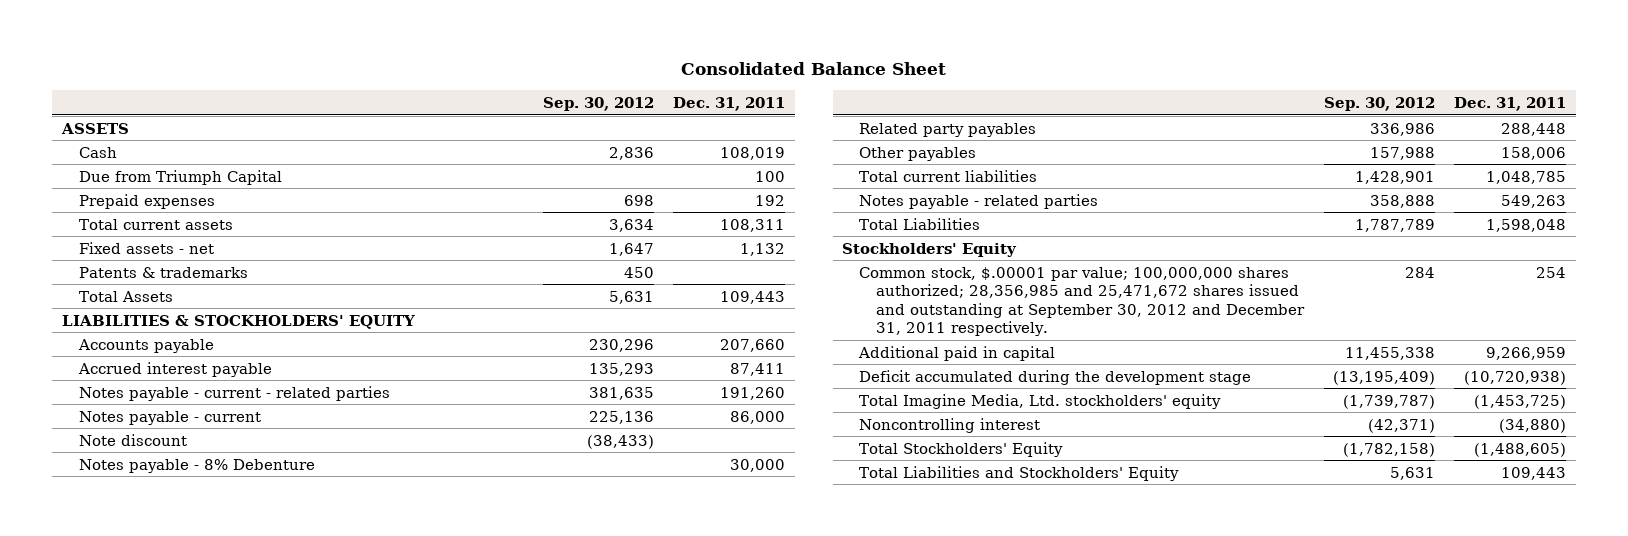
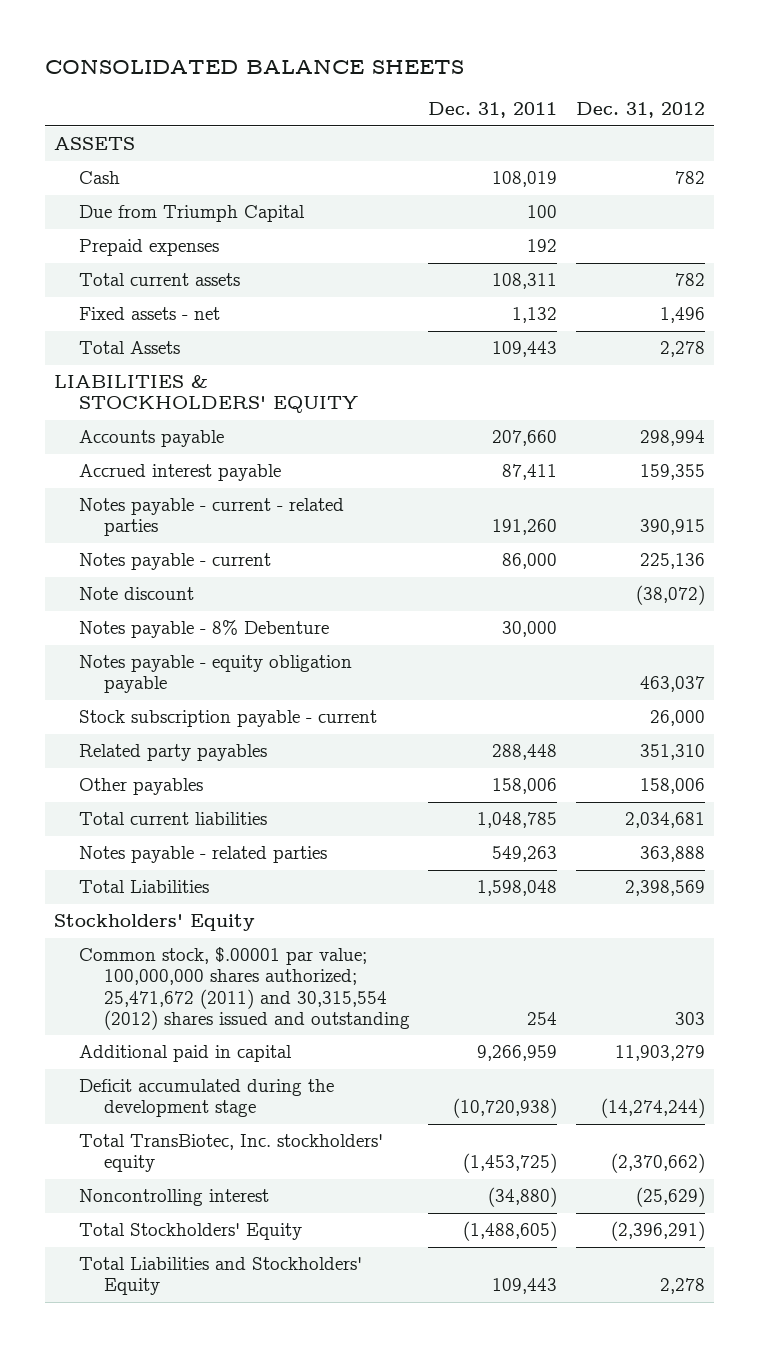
- Consolidated Balance Sheet
+ CONSOLIDATED BALANCE SHEETS
- | Sep. 30, 2012 | Dec. 31, 2011
+ | Dec. 31, 2011 | Dec. 31, 2012
- Patents & trademarks | 450 |
+ Notes payable - equity obligation payable | | 463,037
+ Stock subscription payable - current | | 26,000
- Common stock, $.00001 par value; 100,000,000 shares authorized; 28,356,985 and 25,471,672 shares issued and outstanding at September 30, 2012 and December 31, 2011 respectively. | 284 | 254
+ Common stock, $.00001 par value; 100,000,000 shares authorized; 25,471,672 (2011) and 30,315,554 (2012) shares issued and outstanding | 254 | 303
- Total Imagine Media, Ltd. stockholders' equity | (1,739,787) | (1,453,725)
+ Total TransBiotec, Inc. stockholders' equity | (1,453,725) | (2,370,662)

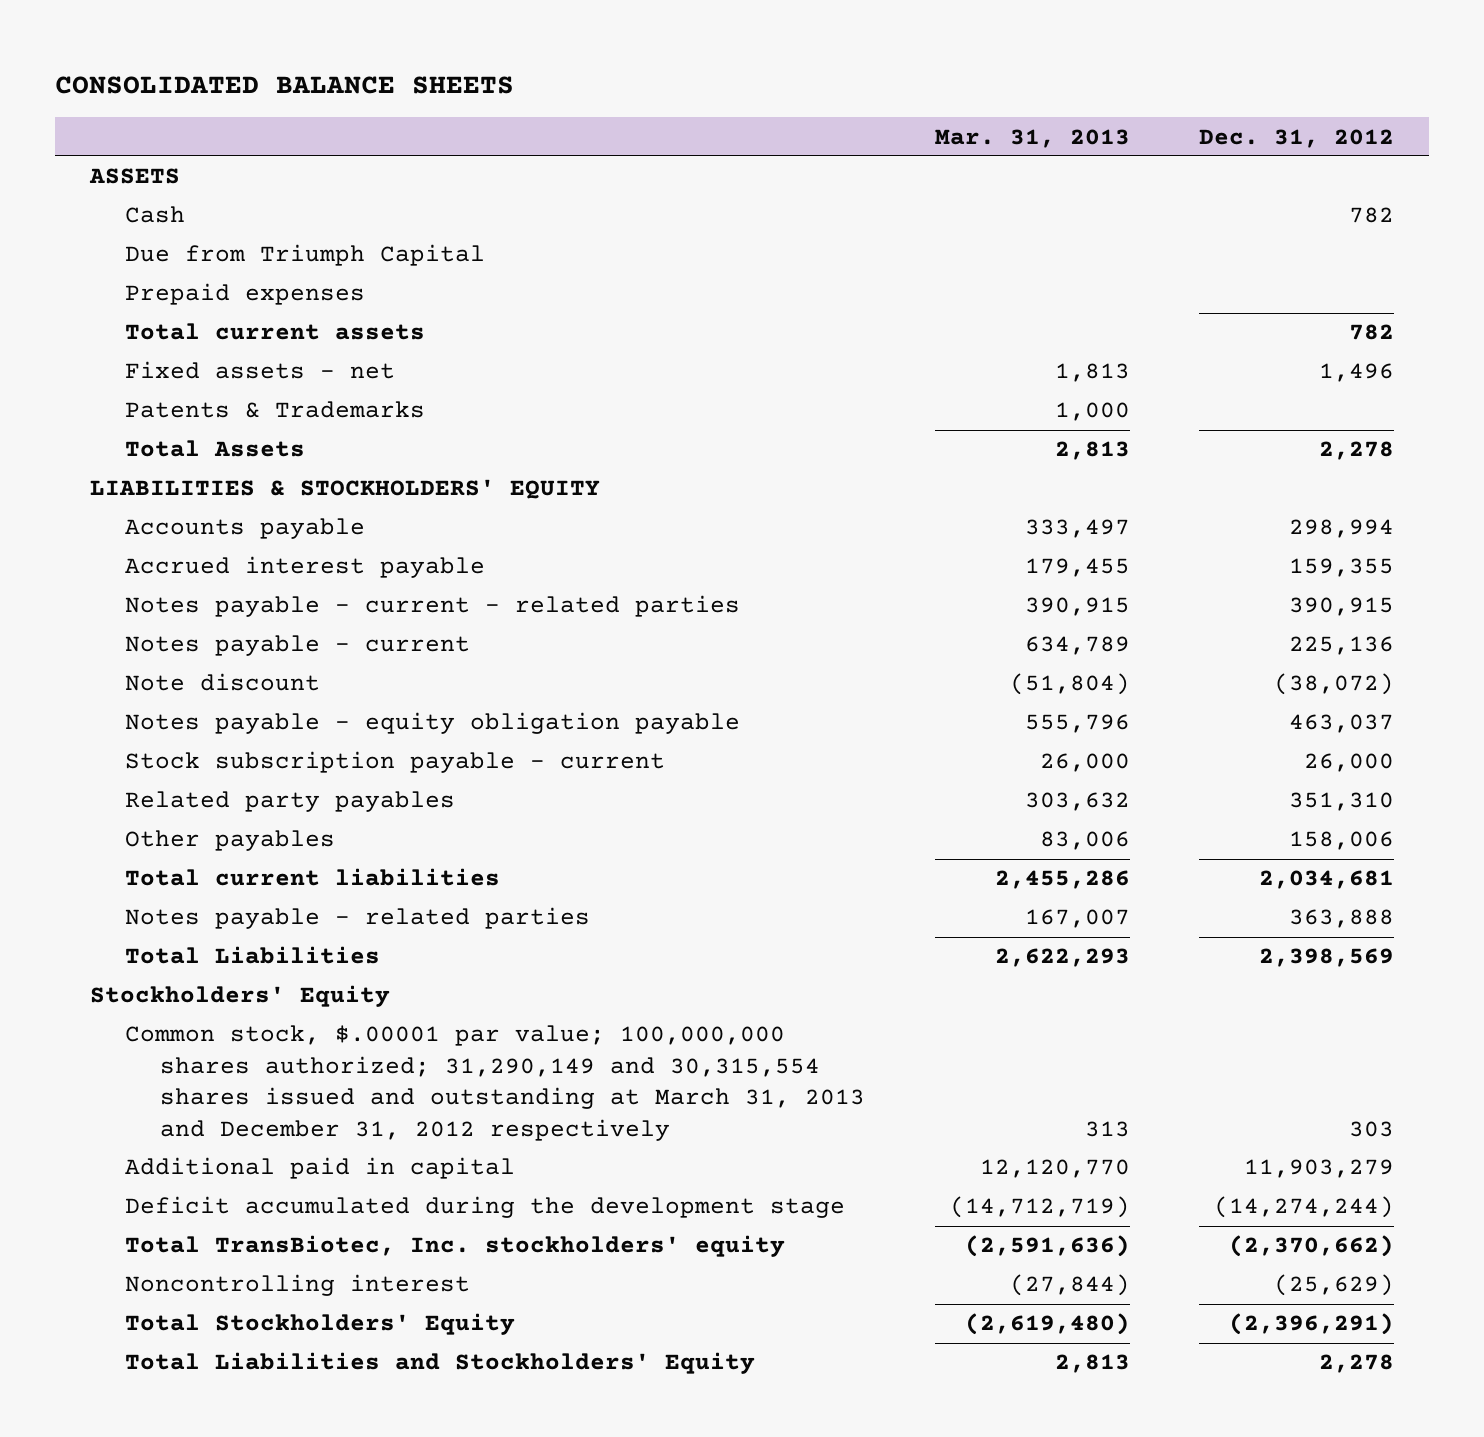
- | Dec. 31, 2011 | Dec. 31, 2012
+ | Mar. 31, 2013 | Dec. 31, 2012
+ Patents & Trademarks | 1,000 |
- Notes payable - 8% Debenture | 30,000 |
- Common stock, $.00001 par value; 100,000,000 shares authorized; 25,471,672 (2011) and 30,315,554 (2012) shares issued and outstanding | 254 | 303
+ Common stock, $.00001 par value; 100,000,000 shares authorized; 31,290,149 and 30,315,554 shares issued and outstanding at March 31, 2013 and December 31, 2012 respectively | 313 | 303

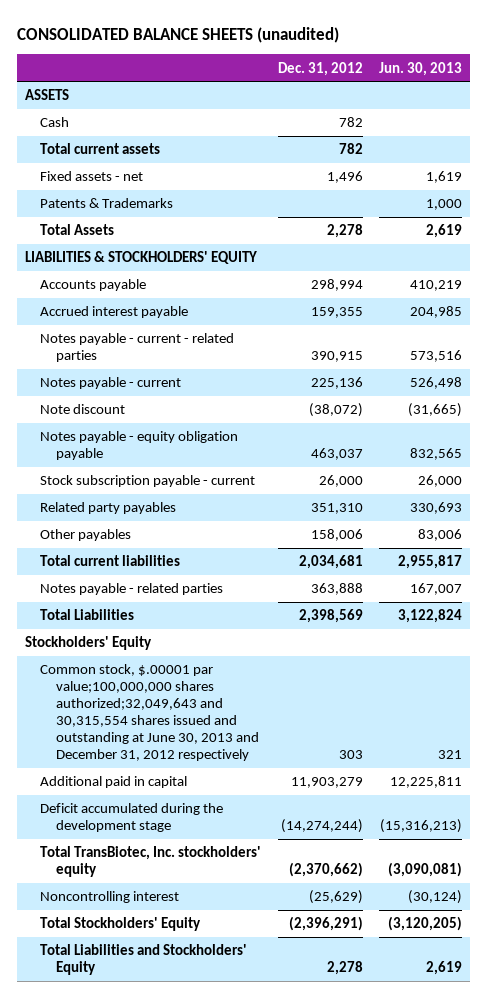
- CONSOLIDATED BALANCE SHEETS
+ CONSOLIDATED BALANCE SHEETS (unaudited)
- | Mar. 31, 2013 | Dec. 31, 2012
+ | Dec. 31, 2012 | Jun. 30, 2013
- Due from Triumph Capital
- Prepaid expenses
- Common stock, $.00001 par value; 100,000,000 shares authorized; 31,290,149 and 30,315,554 shares issued and outstanding at March 31, 2013 and December 31, 2012 respectively | 313 | 303
+ Common stock, $.00001 par value;100,000,000 shares authorized;32,049,643 and 30,315,554 shares issued and outstanding at June 30, 2013 and December 31, 2012 respectively | 303 | 321

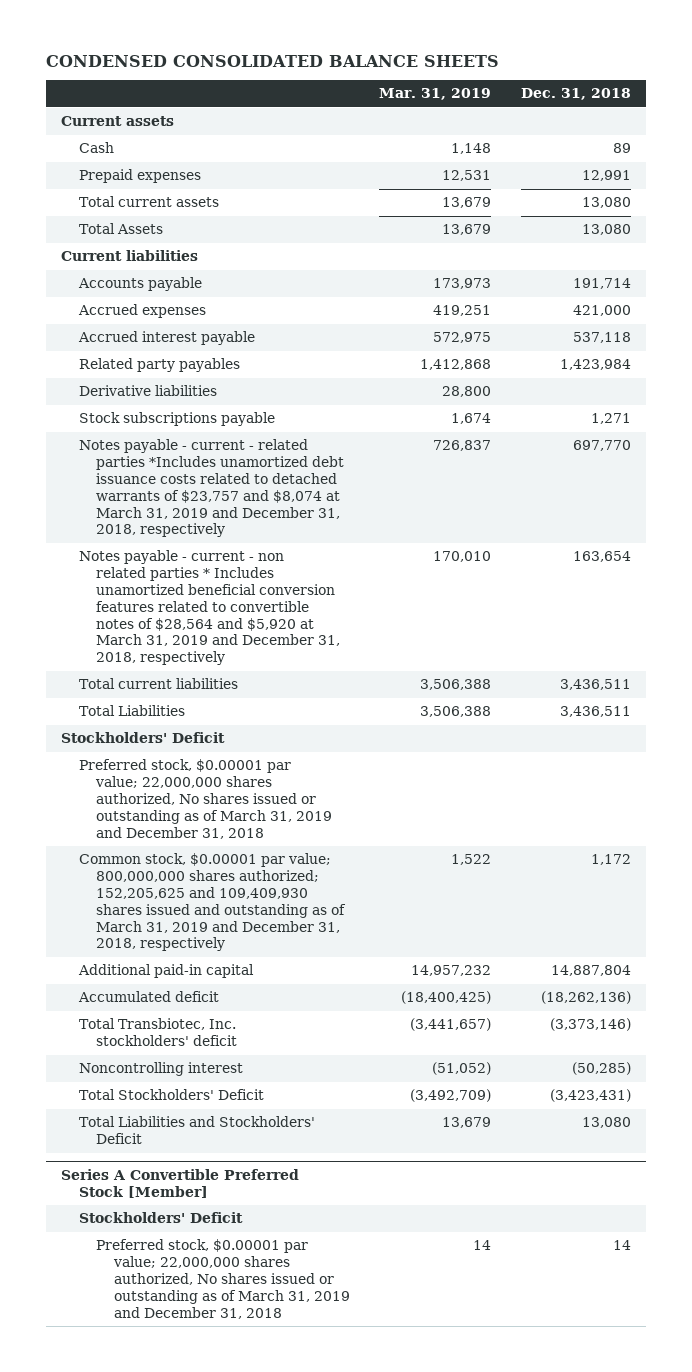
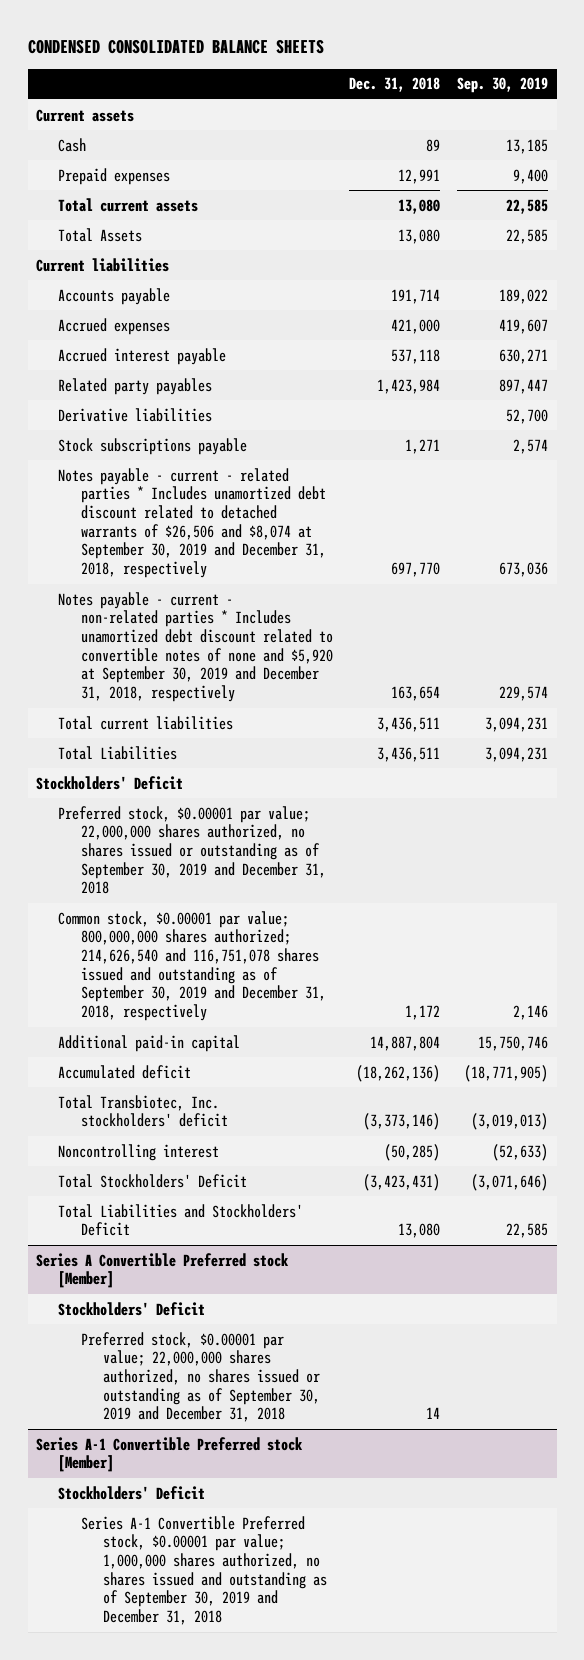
- | Mar. 31, 2019 | Dec. 31, 2018
+ | Dec. 31, 2018 | Sep. 30, 2019
- Notes payable - current - related parties *Includes unamortized debt issuance costs related to detached warrants of $23,757 and $8,074 at March 31, 2019 and December 31, 2018, respectively | 726,837 | 697,770
- Notes payable - current - non related parties * Includes unamortized beneficial conversion features related to convertible notes of $28,564 and $5,920 at March 31, 2019 and December 31, 2018, respectively | 170,010 | 163,654
+ Notes payable - current - related parties * Includes unamortized debt discount related to detached warrants of $26,506 and $8,074 at September 30, 2019 and December 31, 2018, respectively | 697,770 | 673,036
+ Notes payable - current - non-related parties * Includes unamortized debt discount related to convertible notes of none and $5,920 at September 30, 2019 and December 31, 2018, respectively | 163,654 | 229,574
- Preferred stock, $0.00001 par value; 22,000,000 shares authorized, No shares issued or outstanding as of March 31, 2019 and December 31, 2018
- Common stock, $0.00001 par value; 800,000,000 shares authorized; 152,205,625 and 109,409,930 shares issued and outstanding as of March 31, 2019 and December 31, 2018, respectively | 1,522 | 1,172
+ Preferred stock, $0.00001 par value; 22,000,000 shares authorized, no shares issued or outstanding as of September 30, 2019 and December 31, 2018
+ Common stock, $0.00001 par value; 800,000,000 shares authorized; 214,626,540 and 116,751,078 shares issued and outstanding as of September 30, 2019 and December 31, 2018, respectively | 1,172 | 2,146
- Series A Convertible Preferred Stock [Member]
+ Series A Convertible Preferred stock [Member]
- Preferred stock, $0.00001 par value; 22,000,000 shares authorized, No shares issued or outstanding as of March 31, 2019 and December 31, 2018 | 14 | 14
+ Preferred stock, $0.00001 par value; 22,000,000 shares authorized, no shares issued or outstanding as of September 30, 2019 and December 31, 2018 | 14 |
+ Series A-1 Convertible Preferred stock [Member]
+ Stockholders' Deficit
+ Series A-1 Convertible Preferred stock, $0.00001 par value; 1,000,000 shares authorized, no shares issued and outstanding as of September 30, 2019 and December 31, 2018

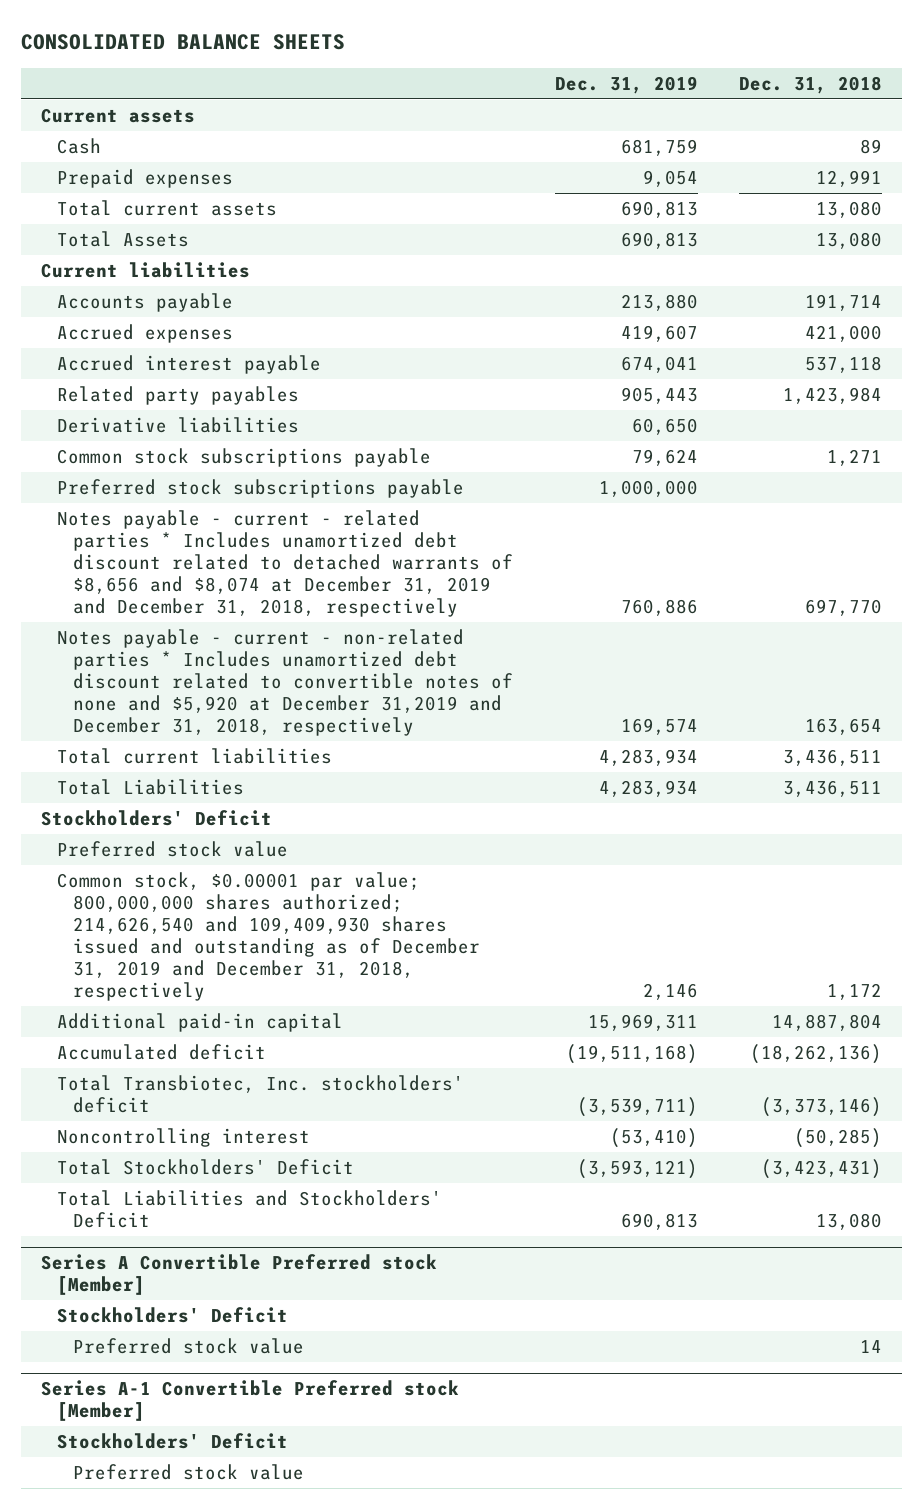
- CONDENSED CONSOLIDATED BALANCE SHEETS
+ CONSOLIDATED BALANCE SHEETS
- | Dec. 31, 2018 | Sep. 30, 2019
+ | Dec. 31, 2019 | Dec. 31, 2018
- Stock subscriptions payable | 1,271 | 2,574
- Notes payable - current - related parties * Includes unamortized debt discount related to detached warrants of $26,506 and $8,074 at September 30, 2019 and December 31, 2018, respectively | 697,770 | 673,036
- Notes payable - current - non-related parties * Includes unamortized debt discount related to convertible notes of none and $5,920 at September 30, 2019 and December 31, 2018, respectively | 163,654 | 229,574
+ Common stock subscriptions payable | 79,624 | 1,271
+ Preferred stock subscriptions payable | 1,000,000 |
+ Notes payable - current - related parties * Includes unamortized debt discount related to detached warrants of $8,656 and $8,074 at December 31, 2019 and December 31, 2018, respectively | 760,886 | 697,770
+ Notes payable - current - non-related parties * Includes unamortized debt discount related to convertible notes of none and $5,920 at December 31,2019 and December 31, 2018, respectively | 169,574 | 163,654
- Preferred stock, $0.00001 par value; 22,000,000 shares authorized, no shares issued or outstanding as of September 30, 2019 and December 31, 2018
- Common stock, $0.00001 par value; 800,000,000 shares authorized; 214,626,540 and 116,751,078 shares issued and outstanding as of September 30, 2019 and December 31, 2018, respectively | 1,172 | 2,146
+ Preferred stock value
+ Common stock, $0.00001 par value; 800,000,000 shares authorized; 214,626,540 and 109,409,930 shares issued and outstanding as of December 31, 2019 and December 31, 2018, respectively | 2,146 | 1,172
@ Series A Convertible Preferred stock [Member]
- Preferred stock, $0.00001 par value; 22,000,000 shares authorized, no shares issued or outstanding as of September 30, 2019 and December 31, 2018 | 14 |
+ Preferred stock value | | 14
@ Series A-1 Convertible Preferred stock [Member]
- Series A-1 Convertible Preferred stock, $0.00001 par value; 1,000,000 shares authorized, no shares issued and outstanding as of September 30, 2019 and December 31, 2018
+ Preferred stock value

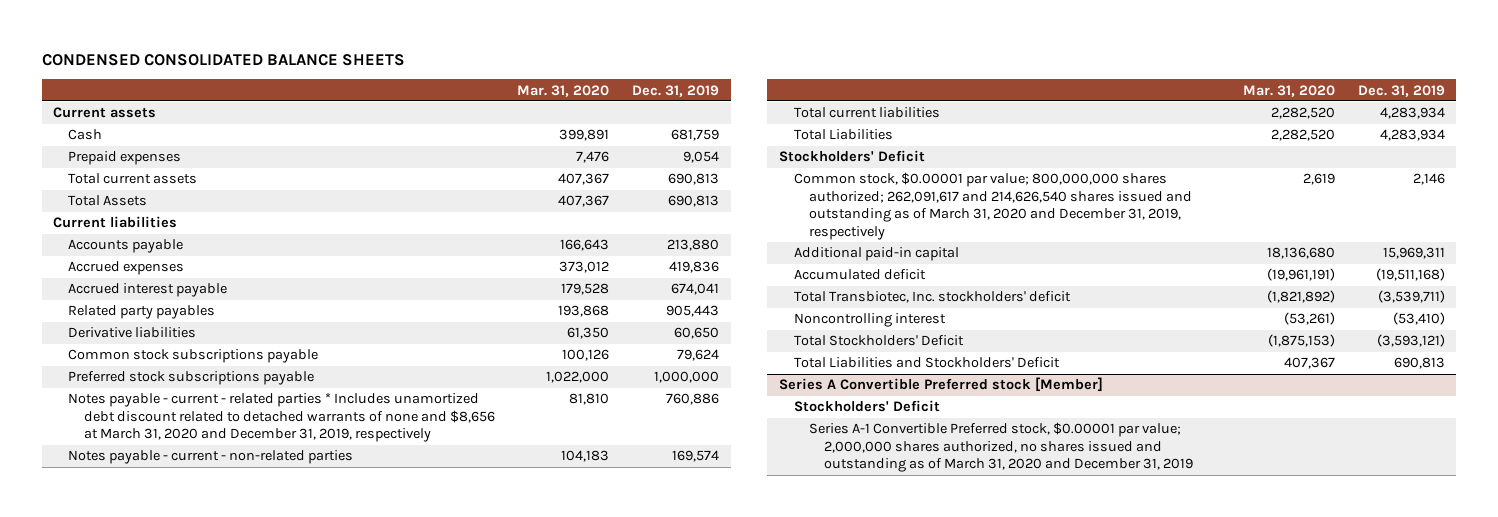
- CONSOLIDATED BALANCE SHEETS
+ CONDENSED CONSOLIDATED BALANCE SHEETS
- | Dec. 31, 2019 | Dec. 31, 2018
+ | Mar. 31, 2020 | Dec. 31, 2019
- Accrued expenses | 419,607 | 421,000
+ Accrued expenses | 373,012 | 419,836
- Notes payable - current - related parties * Includes unamortized debt discount related to detached warrants of $8,656 and $8,074 at December 31, 2019 and December 31, 2018, respectively | 760,886 | 697,770
- Notes payable - current - non-related parties * Includes unamortized debt discount related to convertible notes of none and $5,920 at December 31,2019 and December 31, 2018, respectively | 169,574 | 163,654
+ Notes payable - current - related parties * Includes unamortized debt discount related to detached warrants of none and $8,656 at March 31, 2020 and December 31, 2019, respectively | 81,810 | 760,886
+ Notes payable - current - non-related parties | 104,183 | 169,574
- Preferred stock value
- Common stock, $0.00001 par value; 800,000,000 shares authorized; 214,626,540 and 109,409,930 shares issued and outstanding as of December 31, 2019 and December 31, 2018, respectively | 2,146 | 1,172
+ Common stock, $0.00001 par value; 800,000,000 shares authorized; 262,091,617 and 214,626,540 shares issued and outstanding as of March 31, 2020 and December 31, 2019, respectively | 2,619 | 2,146
@ Series A Convertible Preferred stock [Member]
- Preferred stock value | | 14
- Series A-1 Convertible Preferred stock [Member]
- Stockholders' Deficit
- Preferred stock value
@ Series A Convertible Preferred stock [Member]
+ Series A-1 Convertible Preferred stock, $0.00001 par value; 2,000,000 shares authorized, no shares issued and outstanding as of March 31, 2020 and December 31, 2019

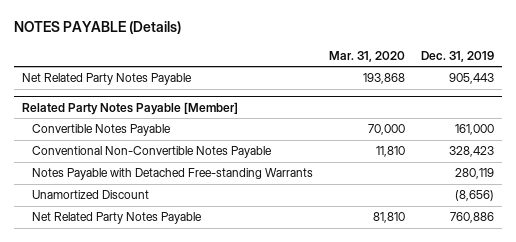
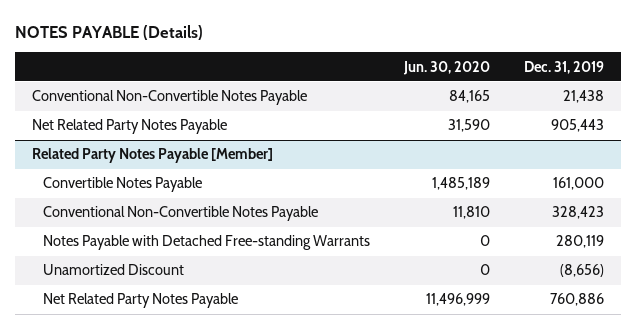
- | Mar. 31, 2020 | Dec. 31, 2019
+ | Jun. 30, 2020 | Dec. 31, 2019
+ Conventional Non-Convertible Notes Payable | 84,165 | 21,438

